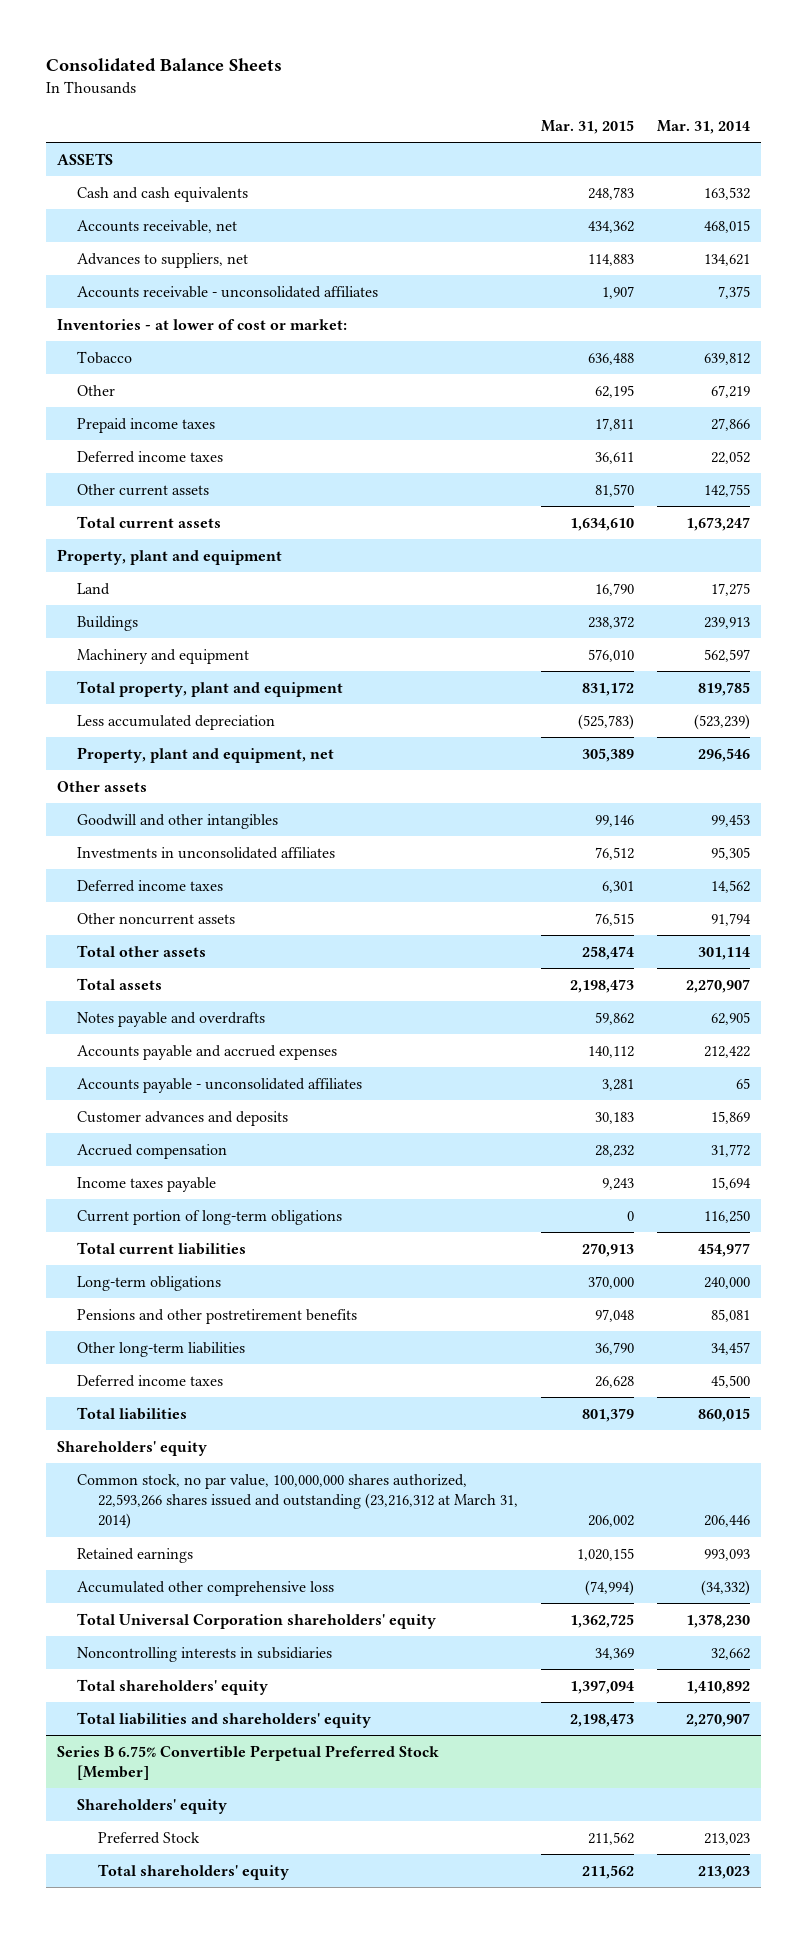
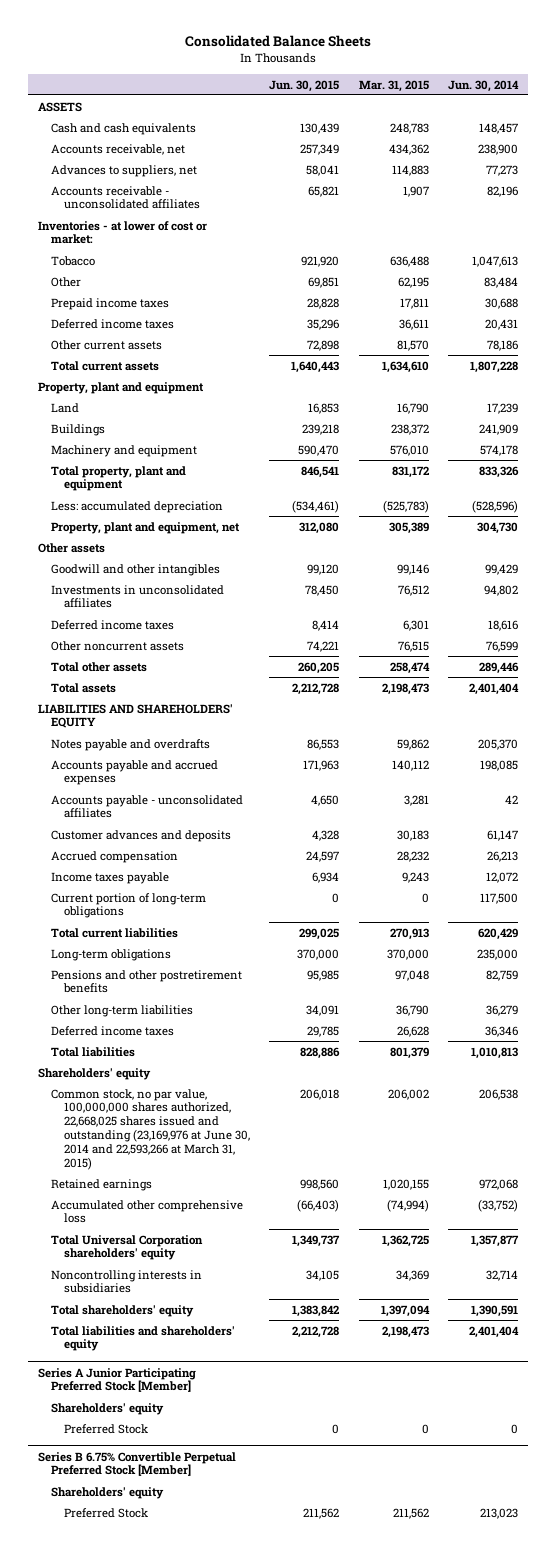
- | Mar. 31, 2015 | Mar. 31, 2014
+ | Jun. 30, 2015 | Mar. 31, 2015 | Jun. 30, 2014
- Less accumulated depreciation | (525,783) | (523,239)
+ Less: accumulated depreciation | (534,461) | (525,783) | (528,596)
+ LIABILITIES AND SHAREHOLDERS' EQUITY
- Common stock, no par value, 100,000,000 shares authorized, 22,593,266 shares issued and outstanding (23,216,312 at March 31, 2014) | 206,002 | 206,446
+ Common stock, no par value, 100,000,000 shares authorized, 22,668,025 shares issued and outstanding (23,169,976 at June 30, 2014 and 22,593,266 at March 31, 2015) | 206,018 | 206,002 | 206,538
+ Series A Junior Participating Preferred Stock [Member]
+ Shareholders' equity
+ Preferred Stock | 0 | 0 | 0
@ Series B 6.75% Convertible Perpetual Preferred Stock [Member]
- Total shareholders' equity | 211,562 | 213,023

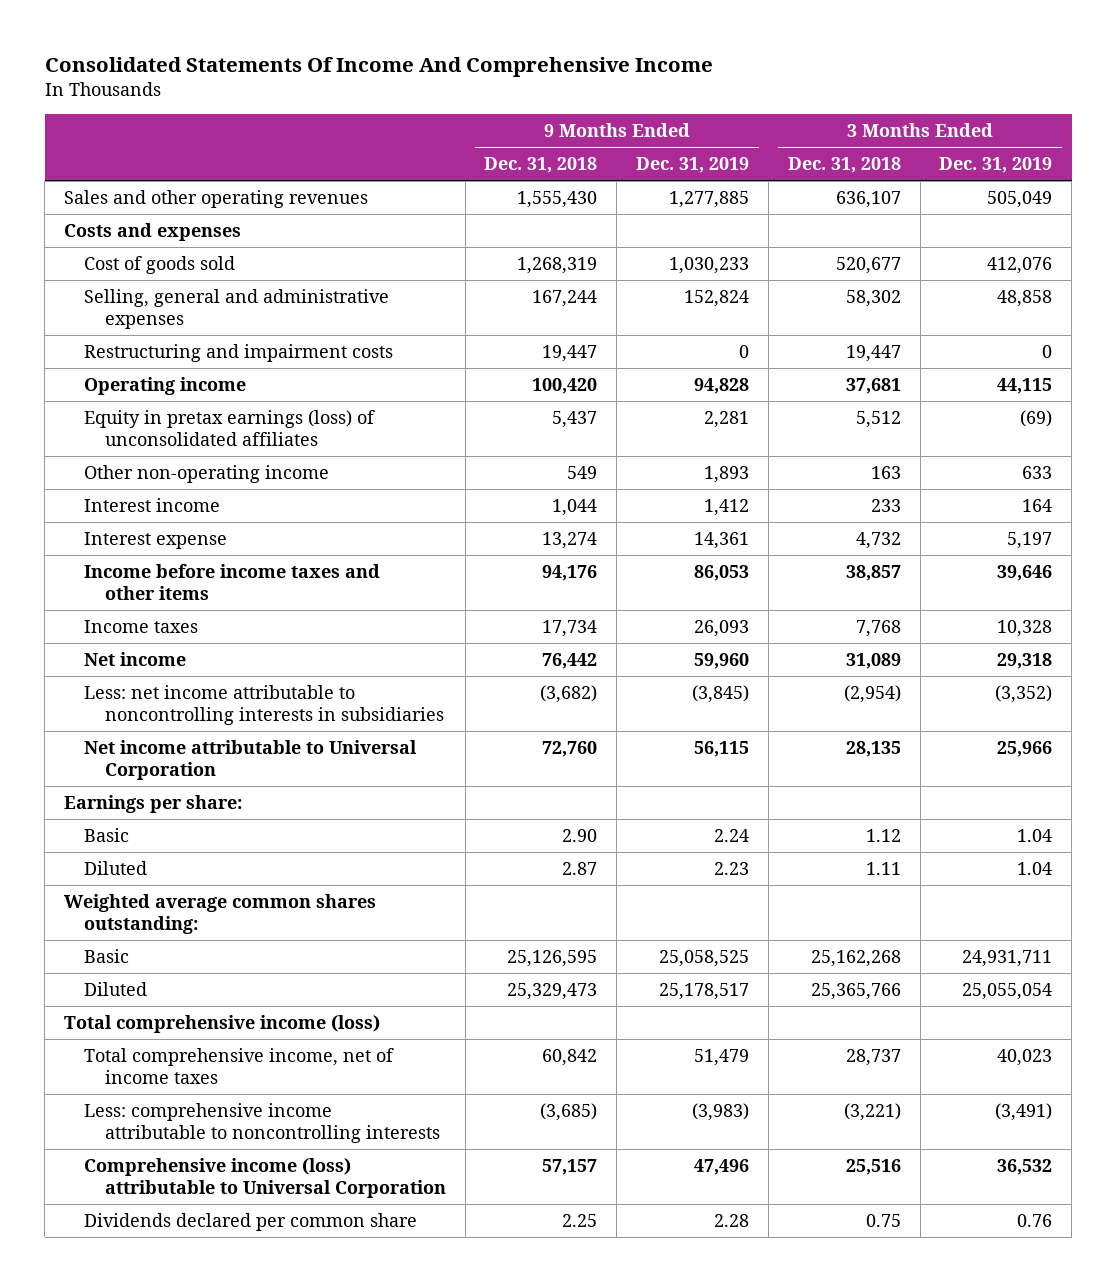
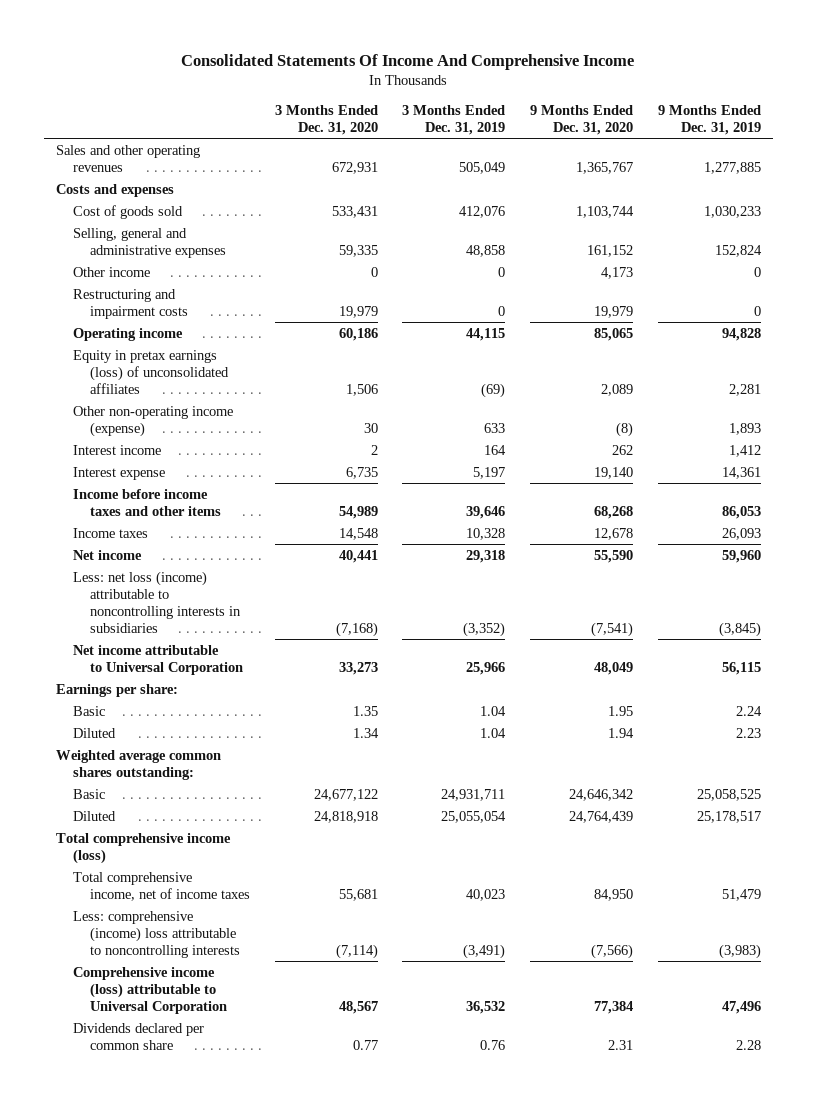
- | 9 Months Ended Dec. 31, 2018 | 9 Months Ended Dec. 31, 2019 | 3 Months Ended Dec. 31, 2018 | 3 Months Ended Dec. 31, 2019
+ | 3 Months Ended Dec. 31, 2020 | 3 Months Ended Dec. 31, 2019 | 9 Months Ended Dec. 31, 2020 | 9 Months Ended Dec. 31, 2019
+ Other income | 0 | 0 | 4,173 | 0
- Other non-operating income | 549 | 1,893 | 163 | 633
+ Other non-operating income (expense) | 30 | 633 | (8) | 1,893
- Less: net income attributable to noncontrolling interests in subsidiaries | (3,682) | (3,845) | (2,954) | (3,352)
+ Less: net loss (income) attributable to noncontrolling interests in subsidiaries | (7,168) | (3,352) | (7,541) | (3,845)
- Less: comprehensive income attributable to noncontrolling interests | (3,685) | (3,983) | (3,221) | (3,491)
+ Less: comprehensive (income) loss attributable to noncontrolling interests | (7,114) | (3,491) | (7,566) | (3,983)

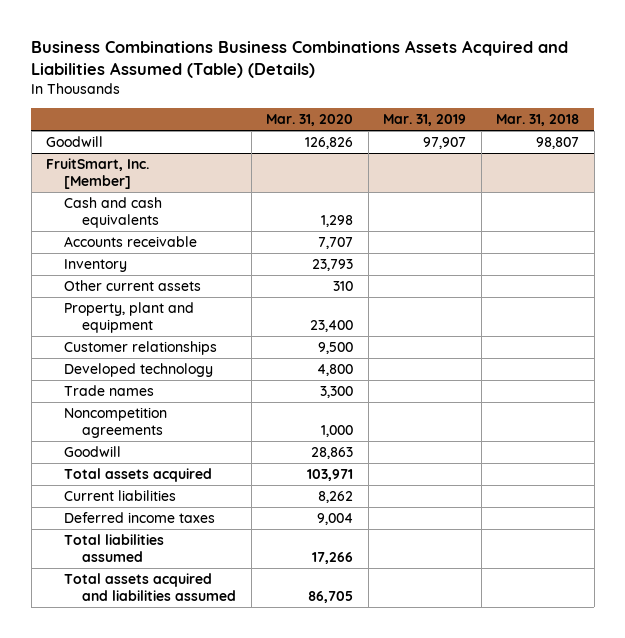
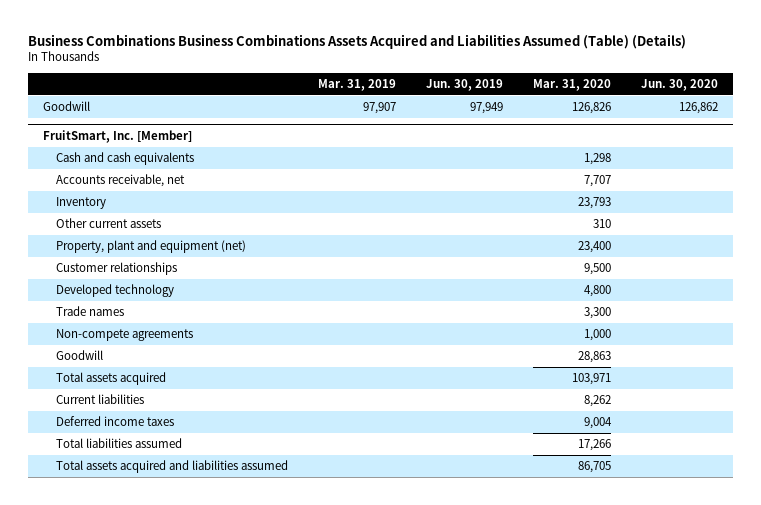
- | Mar. 31, 2020 | Mar. 31, 2019 | Mar. 31, 2018
+ | Mar. 31, 2019 | Jun. 30, 2019 | Mar. 31, 2020 | Jun. 30, 2020
@ FruitSmart, Inc. [Member]
- Accounts receivable | 7,707 | |
+ Accounts receivable, net | | | 7,707 |
- Property, plant and equipment | 23,400 | |
+ Property, plant and equipment (net) | | | 23,400 |
- Noncompetition agreements | 1,000 | |
+ Non-compete agreements | | | 1,000 |

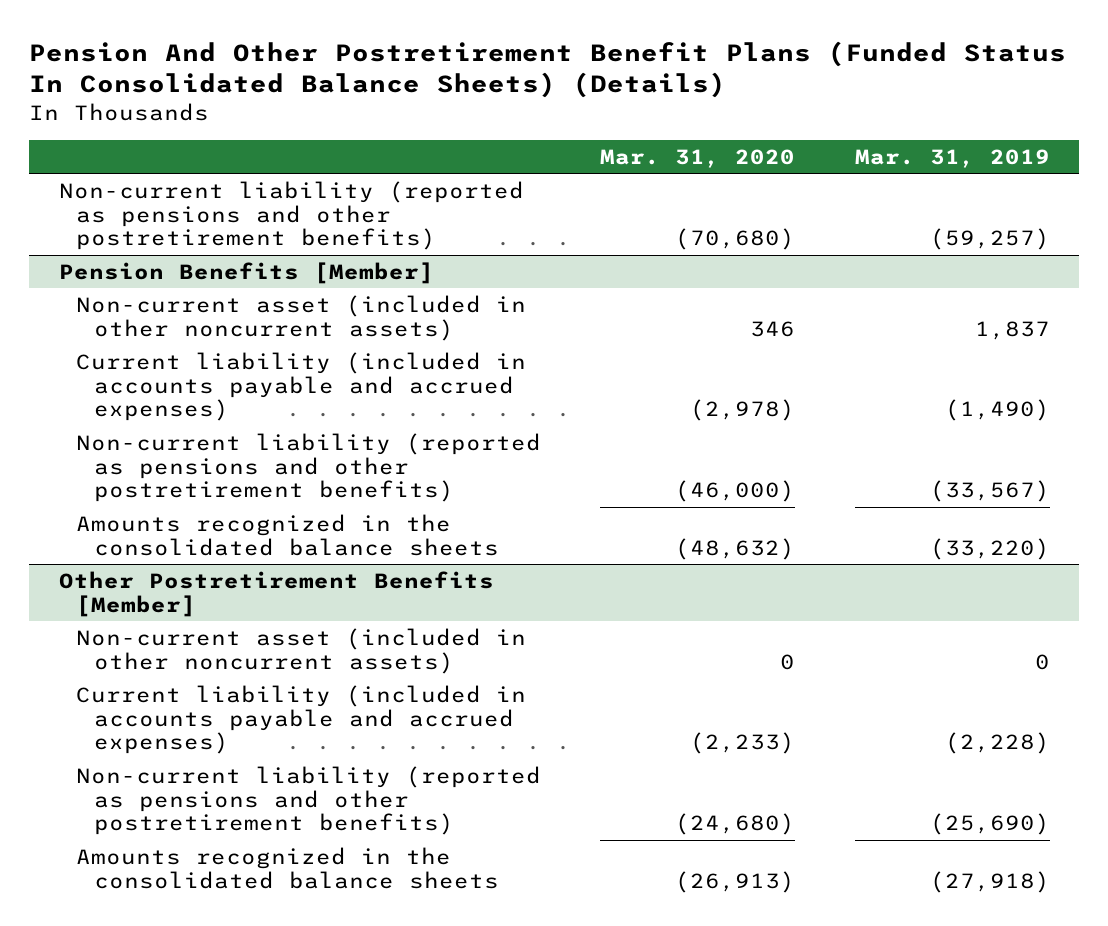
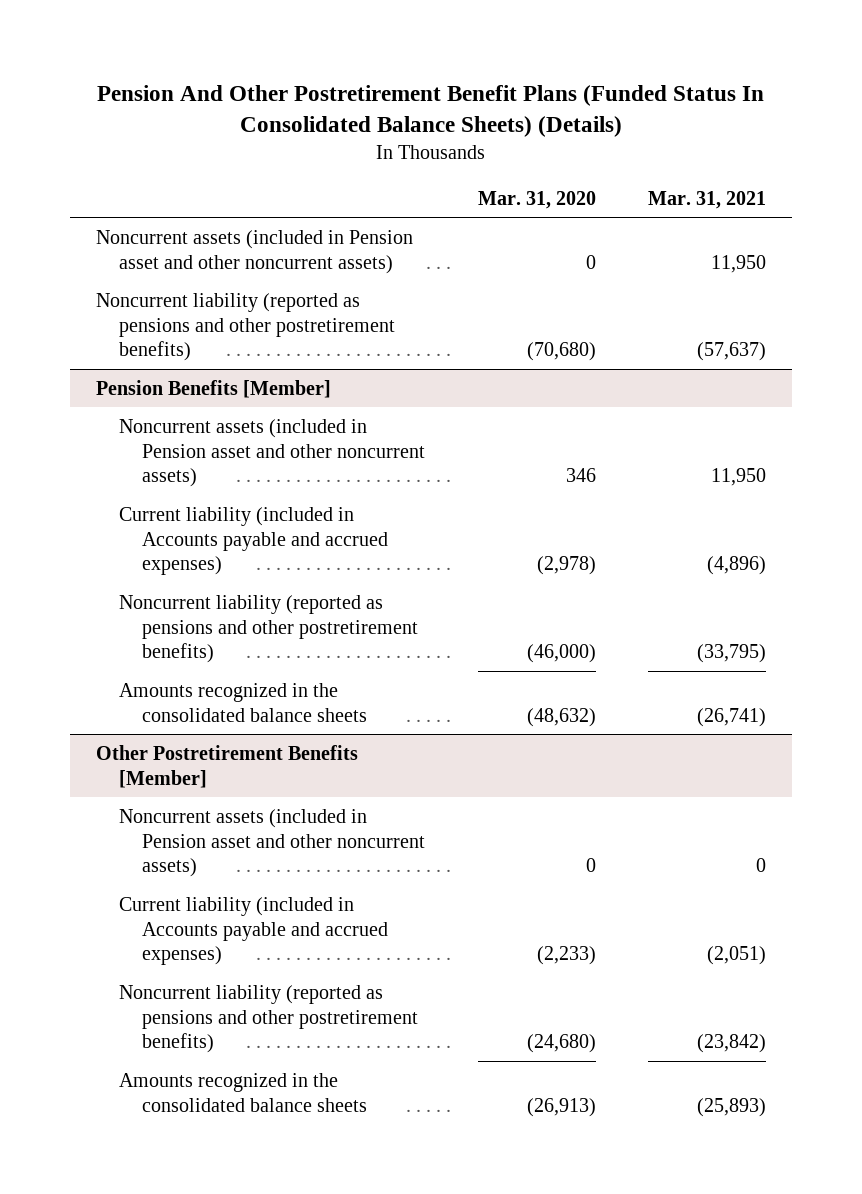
- | Mar. 31, 2020 | Mar. 31, 2019
+ | Mar. 31, 2020 | Mar. 31, 2021
- Non-current liability (reported as pensions and other postretirement benefits) | (70,680) | (59,257)
+ Noncurrent assets (included in Pension asset and other noncurrent assets) | 0 | 11,950
+ Noncurrent liability (reported as pensions and other postretirement benefits) | (70,680) | (57,637)
@ Pension Benefits [Member]
- Non-current asset (included in other noncurrent assets) | 346 | 1,837
- Current liability (included in accounts payable and accrued expenses) | (2,978) | (1,490)
- Non-current liability (reported as pensions and other postretirement benefits) | (46,000) | (33,567)
+ Noncurrent assets (included in Pension asset and other noncurrent assets) | 346 | 11,950
+ Current liability (included in Accounts payable and accrued expenses) | (2,978) | (4,896)
+ Noncurrent liability (reported as pensions and other postretirement benefits) | (46,000) | (33,795)
@ Other Postretirement Benefits [Member]
- Non-current asset (included in other noncurrent assets) | 0 | 0
- Current liability (included in accounts payable and accrued expenses) | (2,233) | (2,228)
- Non-current liability (reported as pensions and other postretirement benefits) | (24,680) | (25,690)
+ Noncurrent assets (included in Pension asset and other noncurrent assets) | 0 | 0
+ Current liability (included in Accounts payable and accrued expenses) | (2,233) | (2,051)
+ Noncurrent liability (reported as pensions and other postretirement benefits) | (24,680) | (23,842)

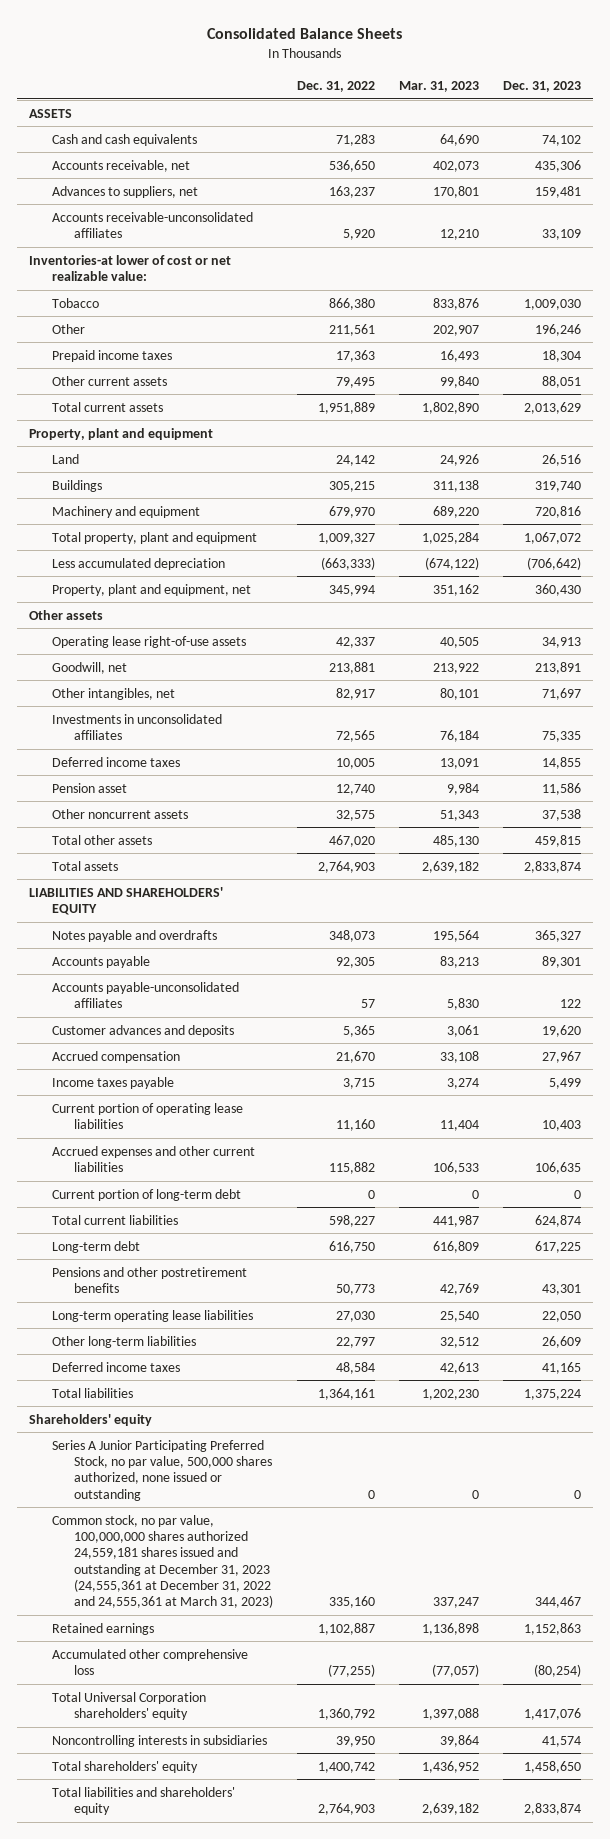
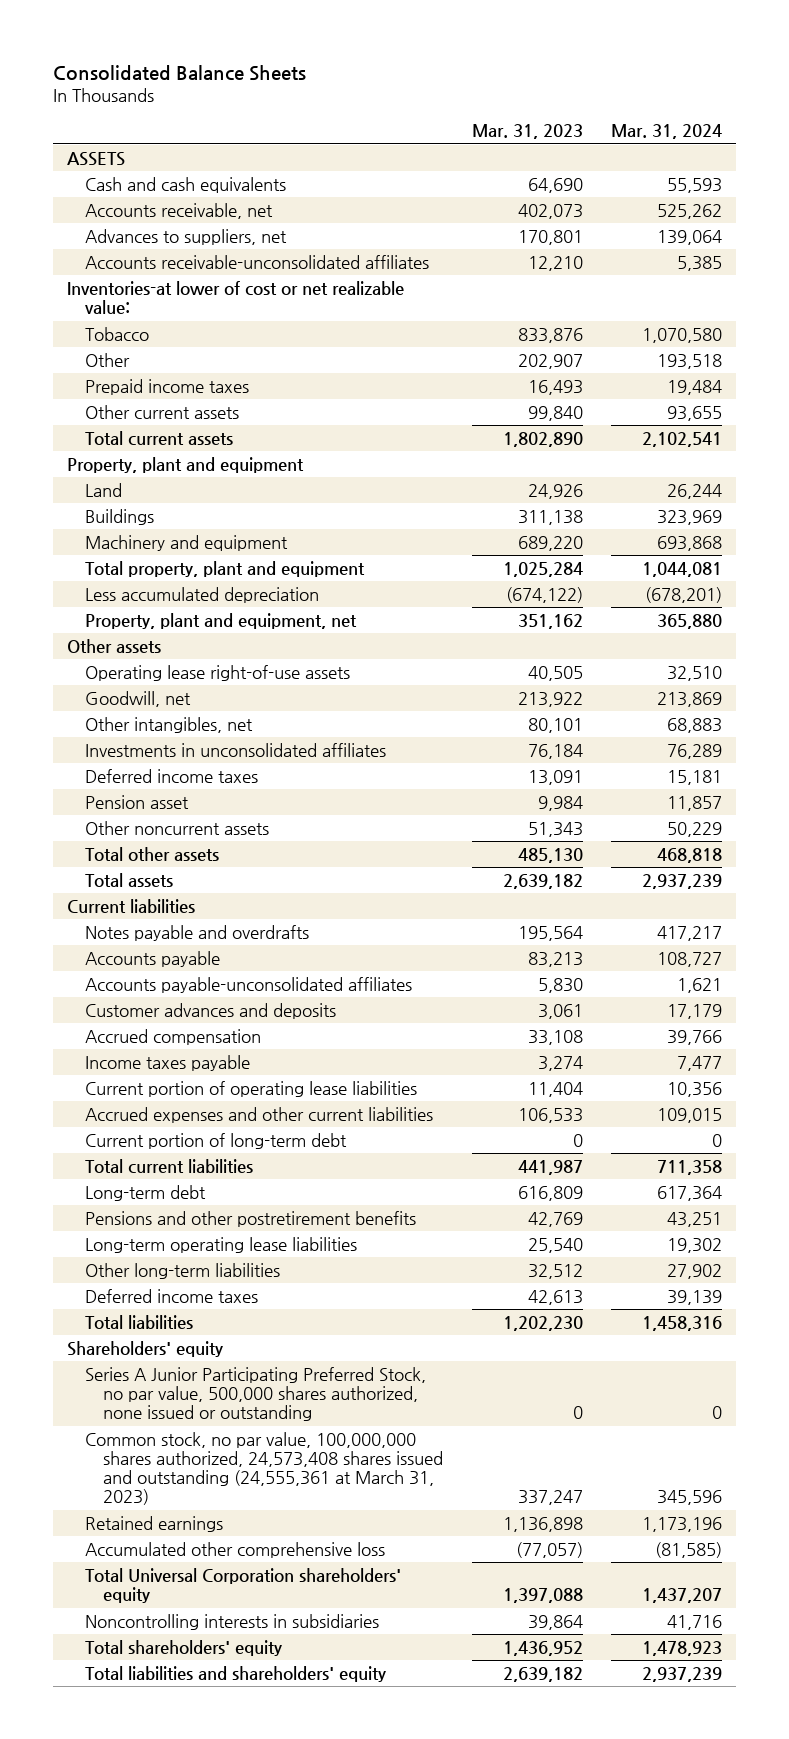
- | Dec. 31, 2022 | Mar. 31, 2023 | Dec. 31, 2023
+ | Mar. 31, 2023 | Mar. 31, 2024
- LIABILITIES AND SHAREHOLDERS' EQUITY
+ Current liabilities
- Common stock, no par value, 100,000,000 shares authorized 24,559,181 shares issued and outstanding at December 31, 2023 (24,555,361 at December 31, 2022 and 24,555,361 at March 31, 2023) | 335,160 | 337,247 | 344,467
+ Common stock, no par value, 100,000,000 shares authorized, 24,573,408 shares issued and outstanding (24,555,361 at March 31, 2023) | 337,247 | 345,596

